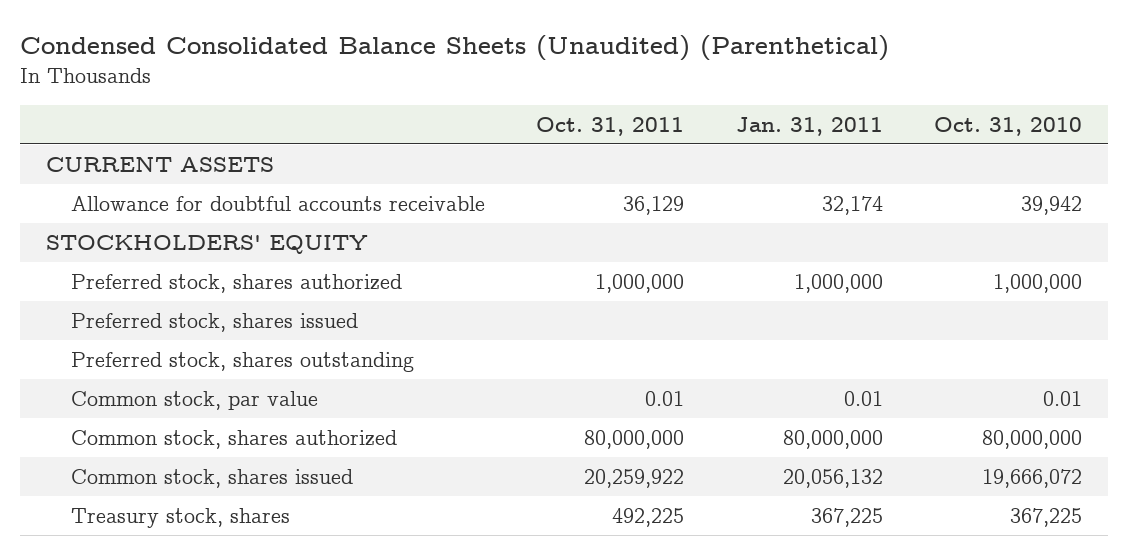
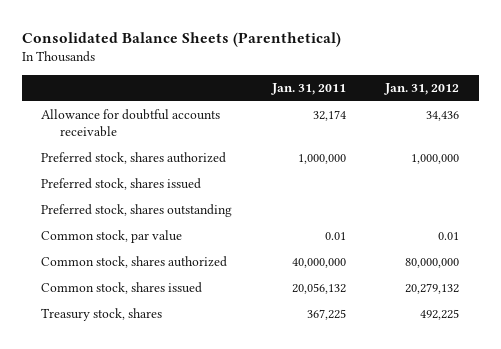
- Condensed Consolidated Balance Sheets (Unaudited) (Parenthetical)
+ Consolidated Balance Sheets (Parenthetical)
- | Oct. 31, 2011 | Jan. 31, 2011 | Oct. 31, 2010
+ | Jan. 31, 2011 | Jan. 31, 2012
- CURRENT ASSETS
- STOCKHOLDERS' EQUITY
- Common stock, shares authorized | 80,000,000 | 80,000,000 | 80,000,000
+ Common stock, shares authorized | 40,000,000 | 80,000,000

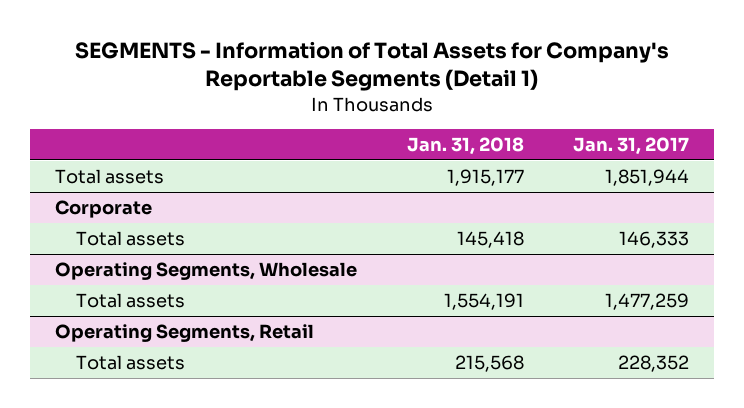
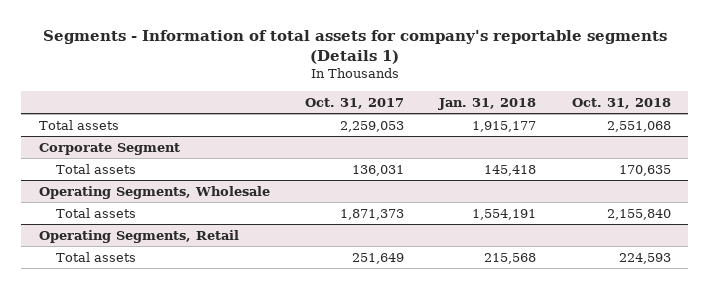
- SEGMENTS - Information of Total Assets for Company's Reportable Segments (Detail 1)
+ Segments - Information of total assets for company's reportable segments (Details 1)
- | Jan. 31, 2018 | Jan. 31, 2017
+ | Oct. 31, 2017 | Jan. 31, 2018 | Oct. 31, 2018
- Corporate
+ Corporate Segment

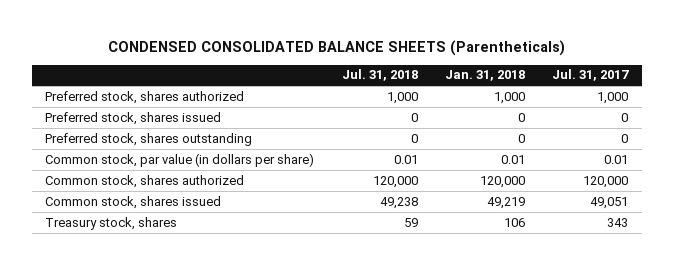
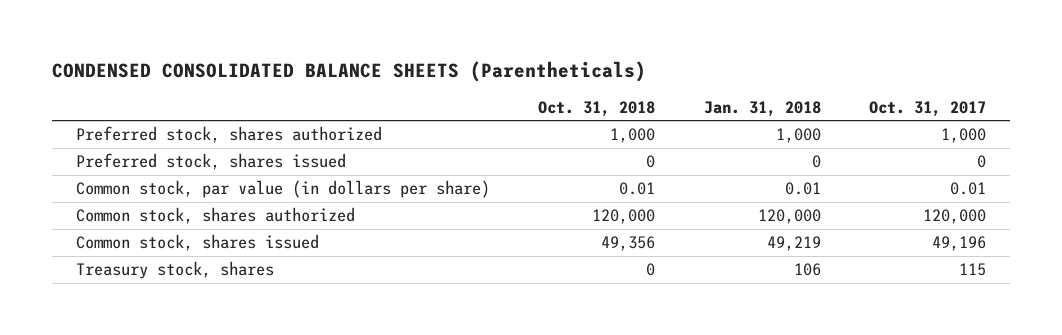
- | Jul. 31, 2018 | Jan. 31, 2018 | Jul. 31, 2017
+ | Oct. 31, 2018 | Jan. 31, 2018 | Oct. 31, 2017
- Preferred stock, shares outstanding | 0 | 0 | 0

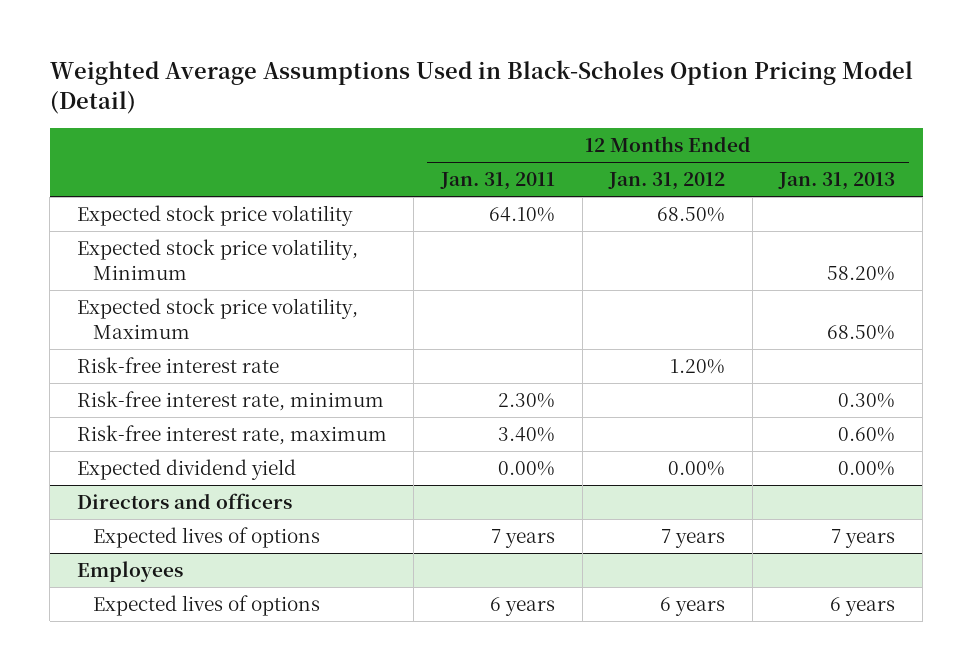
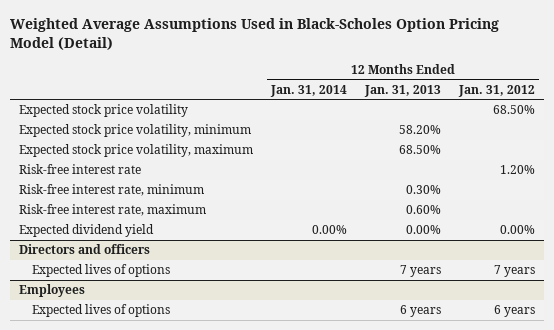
- | 12 Months Ended Jan. 31, 2011 | 12 Months Ended Jan. 31, 2012 | 12 Months Ended Jan. 31, 2013
+ | 12 Months Ended Jan. 31, 2014 | 12 Months Ended Jan. 31, 2013 | 12 Months Ended Jan. 31, 2012
- Expected stock price volatility, Minimum | | | 58.20%
- Expected stock price volatility, Maximum | | | 68.50%
+ Expected stock price volatility, minimum | | 58.20% |
+ Expected stock price volatility, maximum | | 68.50% |

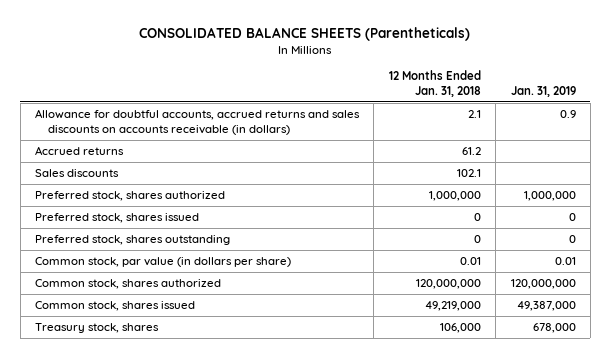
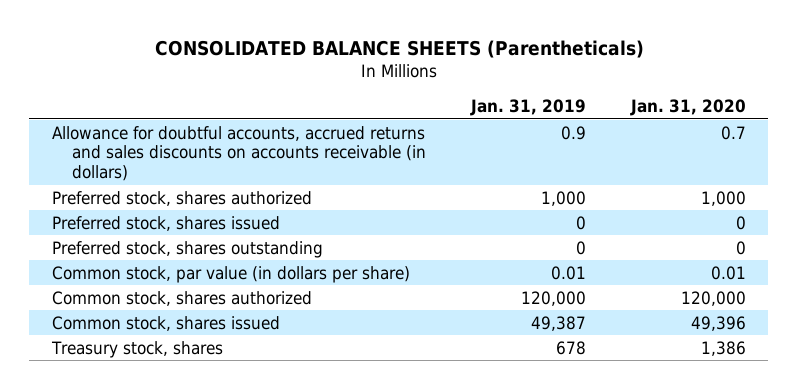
- | 12 Months Ended Jan. 31, 2018 | Jan. 31, 2019
+ | Jan. 31, 2019 | Jan. 31, 2020
- Accrued returns | 61.2 |
- Sales discounts | 102.1 |
- Preferred stock, shares authorized | 1,000,000 | 1,000,000
+ Preferred stock, shares authorized | 1,000 | 1,000
- Common stock, shares authorized | 120,000,000 | 120,000,000
- Common stock, shares issued | 49,219,000 | 49,387,000
- Treasury stock, shares | 106,000 | 678,000
+ Common stock, shares authorized | 120,000 | 120,000
+ Common stock, shares issued | 49,387 | 49,396
+ Treasury stock, shares | 678 | 1,386

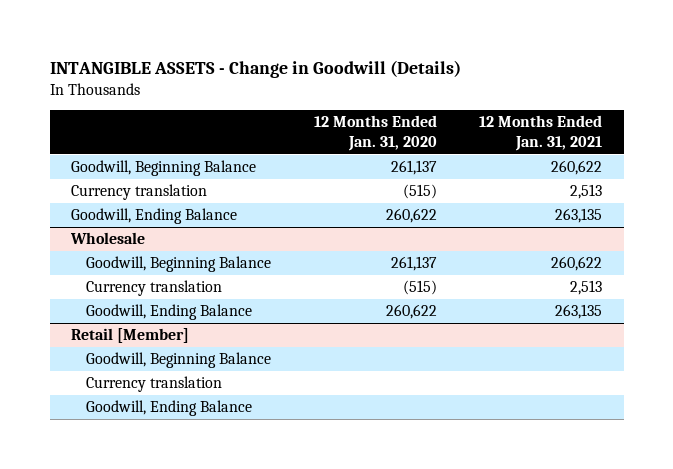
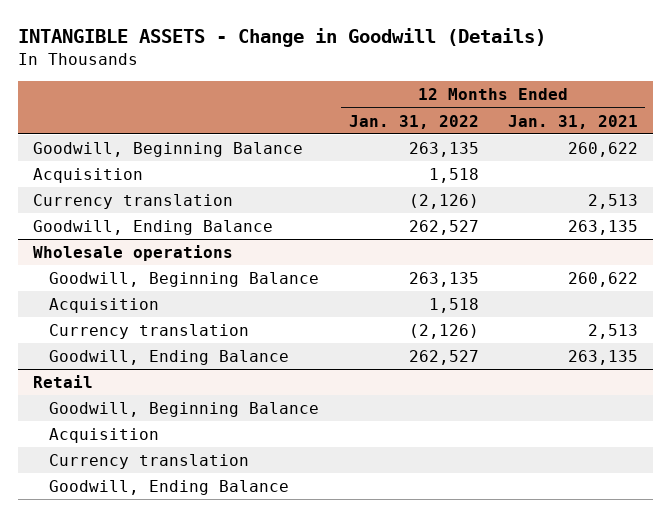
- | 12 Months Ended Jan. 31, 2020 | 12 Months Ended Jan. 31, 2021
+ | 12 Months Ended Jan. 31, 2022 | 12 Months Ended Jan. 31, 2021
+ Acquisition | 1,518 |
- Wholesale
+ Wholesale operations
+ Acquisition | 1,518 |
- Retail [Member]
+ Retail
+ Acquisition

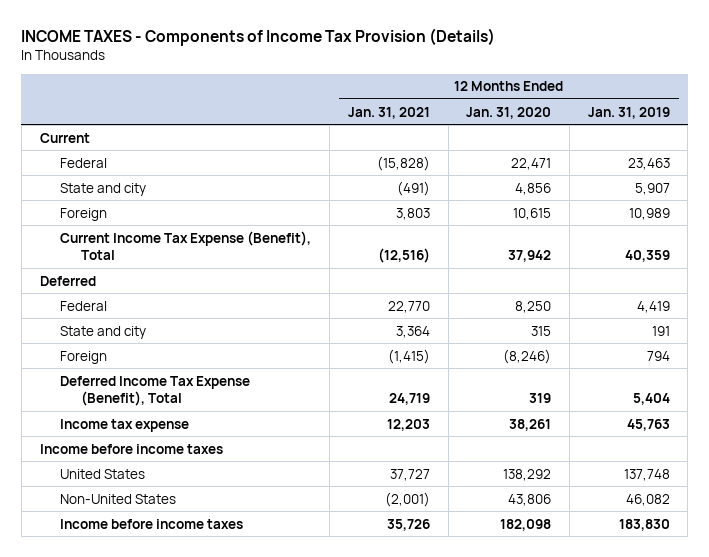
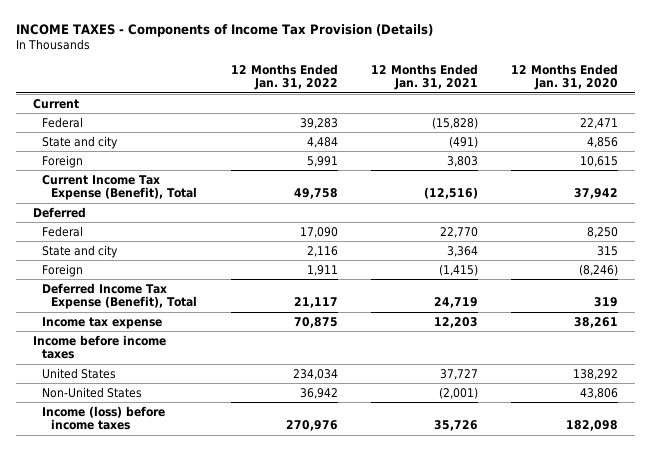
- | 12 Months Ended Jan. 31, 2021 | 12 Months Ended Jan. 31, 2020 | 12 Months Ended Jan. 31, 2019
+ | 12 Months Ended Jan. 31, 2022 | 12 Months Ended Jan. 31, 2021 | 12 Months Ended Jan. 31, 2020
- Income before income taxes | 35,726 | 182,098 | 183,830
+ Income (loss) before income taxes | 270,976 | 35,726 | 182,098

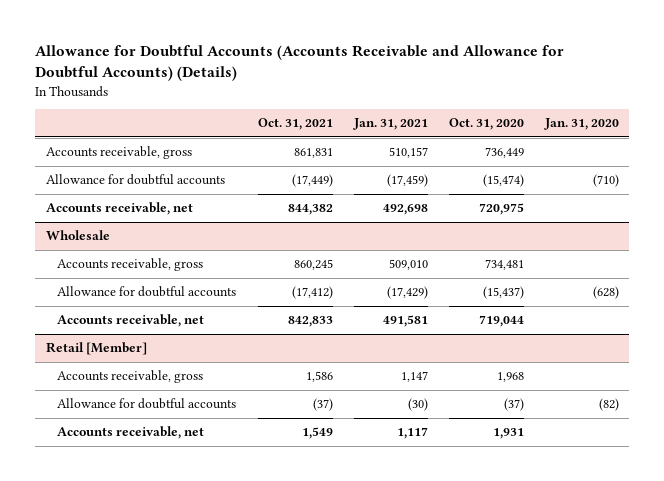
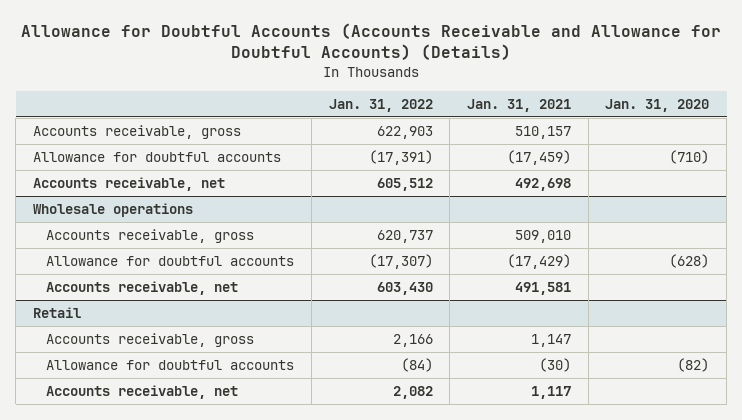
- | Oct. 31, 2021 | Jan. 31, 2021 | Oct. 31, 2020 | Jan. 31, 2020
+ | Jan. 31, 2022 | Jan. 31, 2021 | Jan. 31, 2020
- Wholesale
+ Wholesale operations
- Retail [Member]
+ Retail

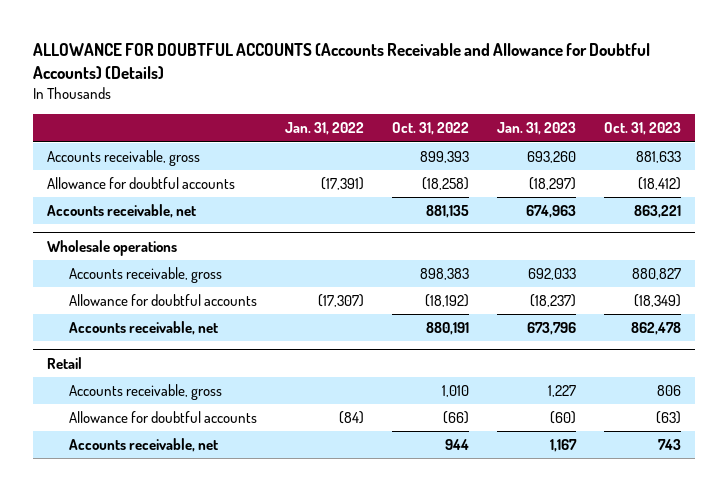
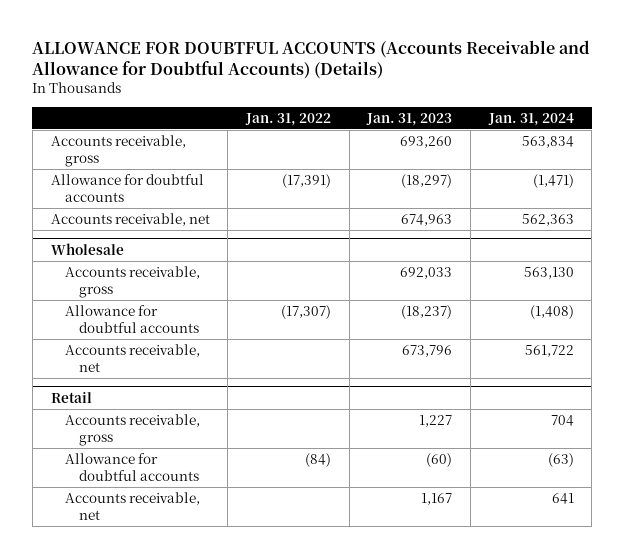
- | Jan. 31, 2022 | Oct. 31, 2022 | Jan. 31, 2023 | Oct. 31, 2023
+ | Jan. 31, 2022 | Jan. 31, 2023 | Jan. 31, 2024
- Wholesale operations
+ Wholesale

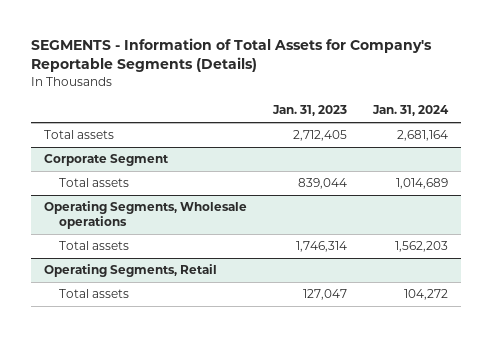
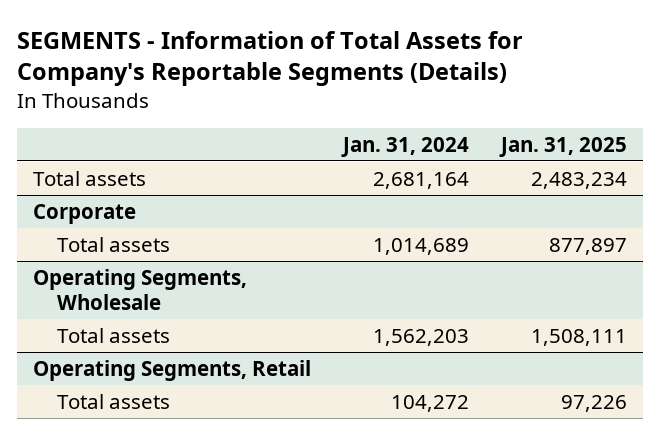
- | Jan. 31, 2023 | Jan. 31, 2024
+ | Jan. 31, 2024 | Jan. 31, 2025
- Corporate Segment
+ Corporate
- Operating Segments, Wholesale operations
+ Operating Segments, Wholesale

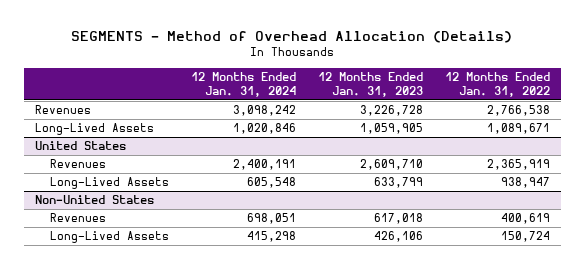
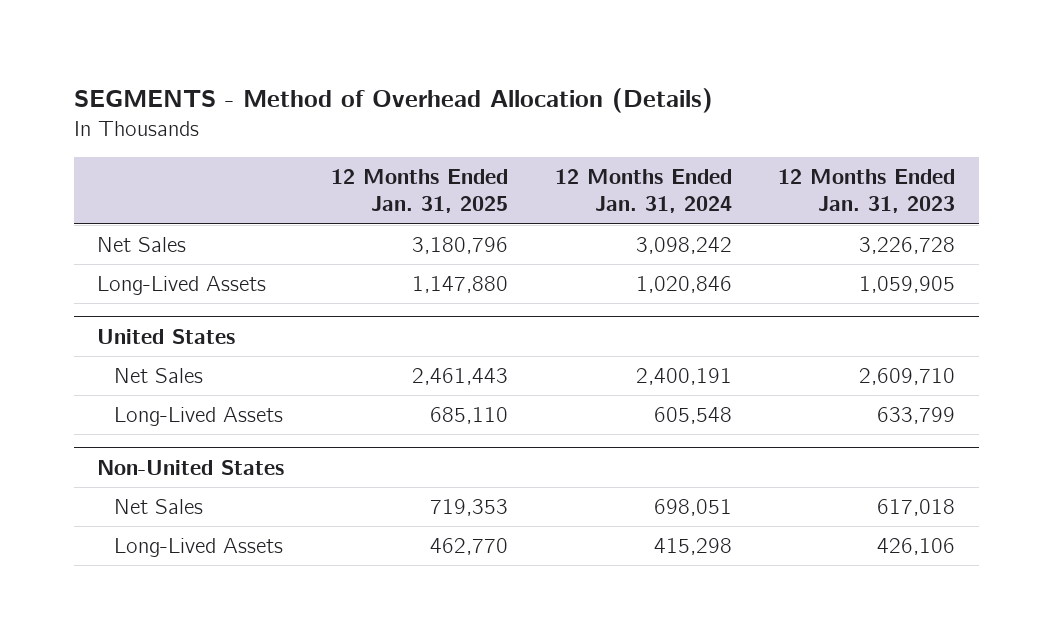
- | 12 Months Ended Jan. 31, 2024 | 12 Months Ended Jan. 31, 2023 | 12 Months Ended Jan. 31, 2022
+ | 12 Months Ended Jan. 31, 2025 | 12 Months Ended Jan. 31, 2024 | 12 Months Ended Jan. 31, 2023
- Revenues | 3,098,242 | 3,226,728 | 2,766,538
+ Net Sales | 3,180,796 | 3,098,242 | 3,226,728
@ United States
- Revenues | 2,400,191 | 2,609,710 | 2,365,919
+ Net Sales | 2,461,443 | 2,400,191 | 2,609,710
@ Non-United States
- Revenues | 698,051 | 617,018 | 400,619
+ Net Sales | 719,353 | 698,051 | 617,018

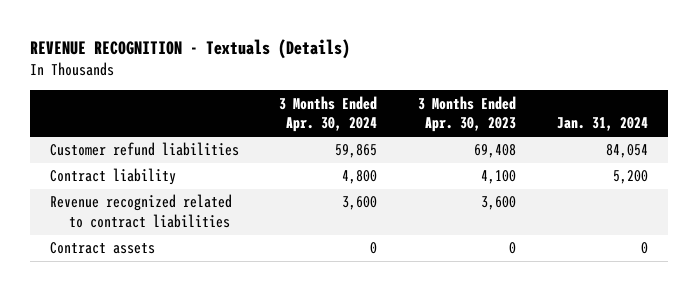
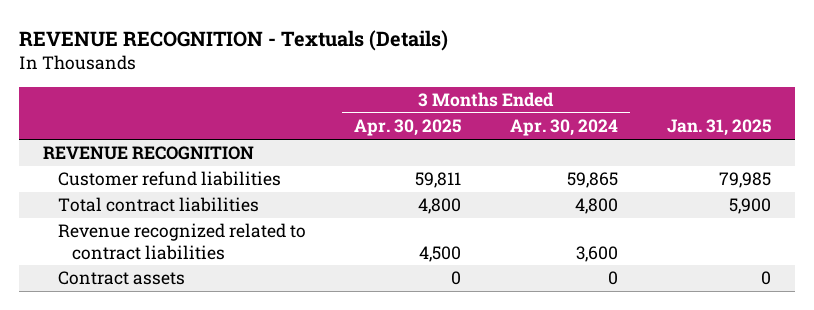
- | 3 Months Ended Apr. 30, 2024 | 3 Months Ended Apr. 30, 2023 | Jan. 31, 2024
+ | 3 Months Ended Apr. 30, 2025 | 3 Months Ended Apr. 30, 2024 | Jan. 31, 2025
+ REVENUE RECOGNITION
- Contract liability | 4,800 | 4,100 | 5,200
+ Total contract liabilities | 4,800 | 4,800 | 5,900

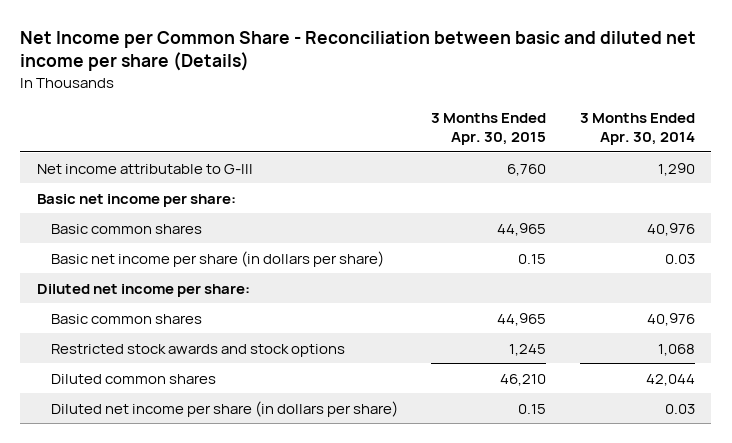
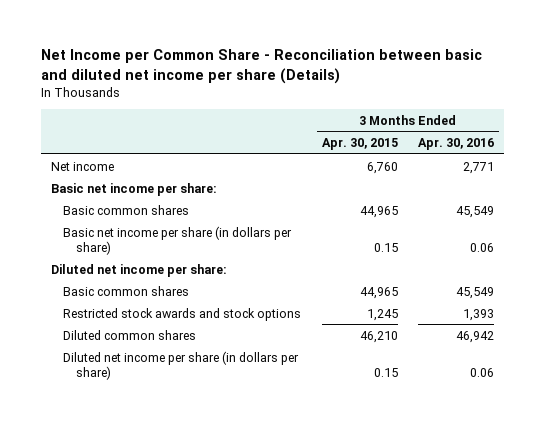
- | 3 Months Ended Apr. 30, 2015 | 3 Months Ended Apr. 30, 2014
+ | 3 Months Ended Apr. 30, 2015 | 3 Months Ended Apr. 30, 2016
- Net income attributable to G-III | 6,760 | 1,290
+ Net income | 6,760 | 2,771

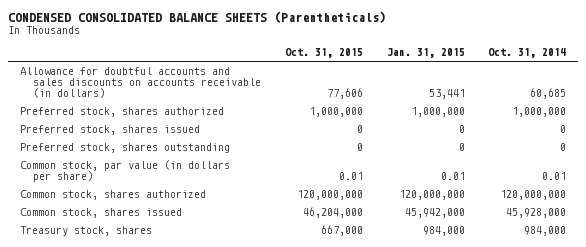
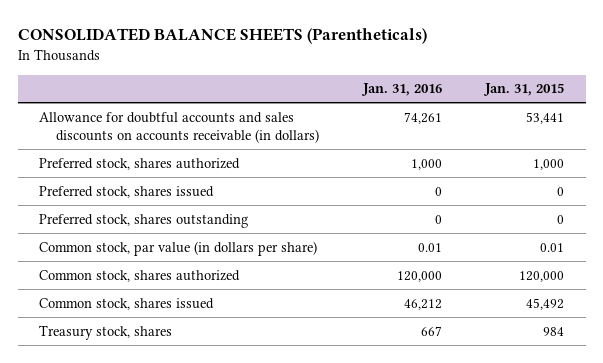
- CONDENSED CONSOLIDATED BALANCE SHEETS (Parentheticals)
+ CONSOLIDATED BALANCE SHEETS (Parentheticals)
- | Oct. 31, 2015 | Jan. 31, 2015 | Oct. 31, 2014
+ | Jan. 31, 2016 | Jan. 31, 2015
- Preferred stock, shares authorized | 1,000,000 | 1,000,000 | 1,000,000
+ Preferred stock, shares authorized | 1,000 | 1,000
- Common stock, shares authorized | 120,000,000 | 120,000,000 | 120,000,000
- Common stock, shares issued | 46,204,000 | 45,942,000 | 45,928,000
- Treasury stock, shares | 667,000 | 984,000 | 984,000
+ Common stock, shares authorized | 120,000 | 120,000
+ Common stock, shares issued | 46,212 | 45,492
+ Treasury stock, shares | 667 | 984

